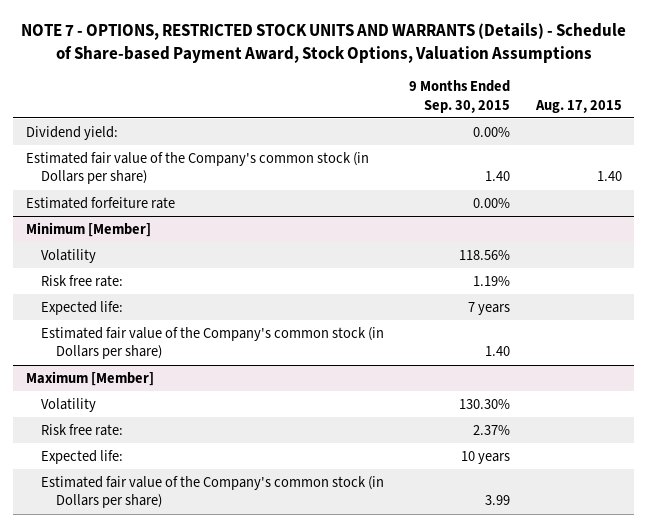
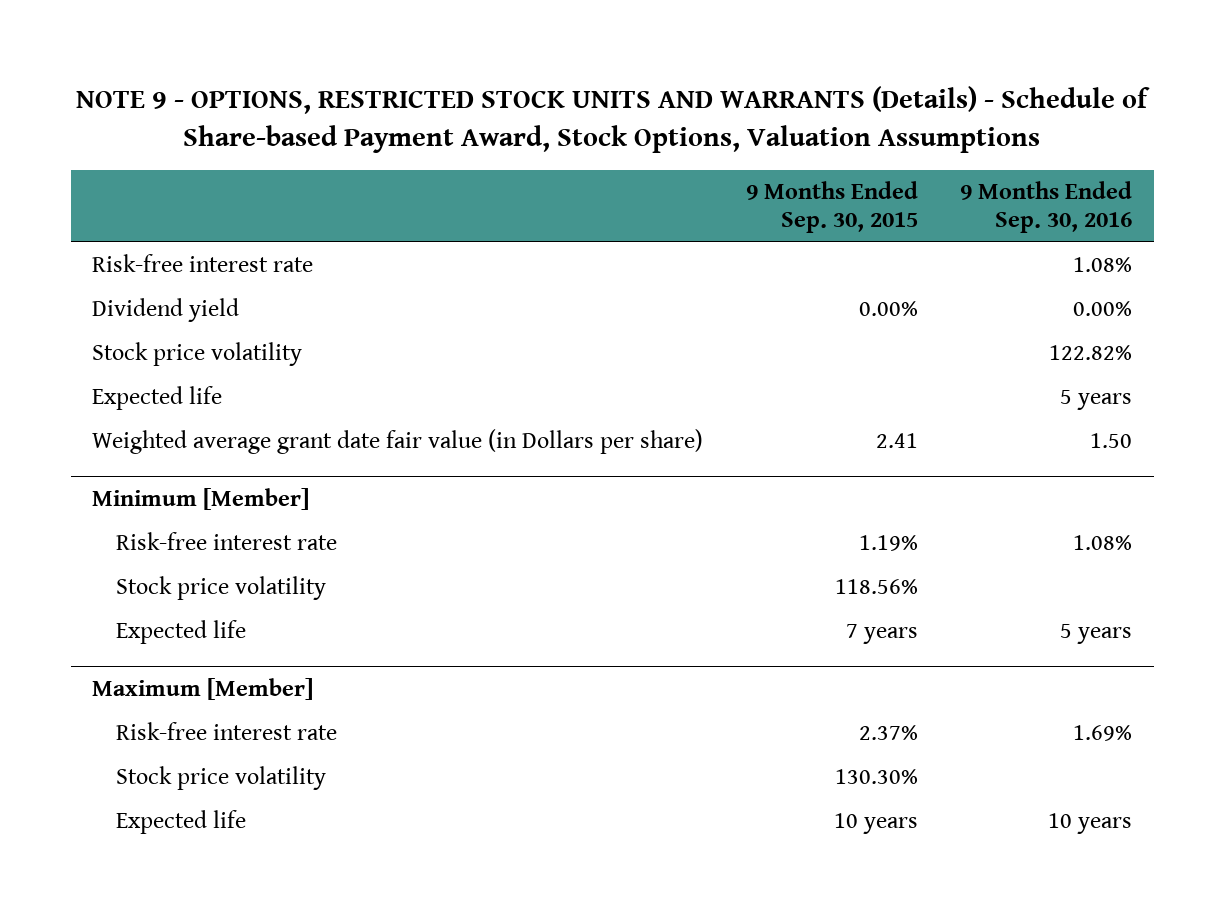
- NOTE 7 - OPTIONS, RESTRICTED STOCK UNITS AND WARRANTS (Details) - Schedule of Share-based Payment Award, Stock Options, Valuation Assumptions
+ NOTE 9 - OPTIONS, RESTRICTED STOCK UNITS AND WARRANTS (Details) - Schedule of Share-based Payment Award, Stock Options, Valuation Assumptions
- | 9 Months Ended Sep. 30, 2015 | Aug. 17, 2015
+ | 9 Months Ended Sep. 30, 2015 | 9 Months Ended Sep. 30, 2016
- Dividend yield: | 0.00% |
- Estimated fair value of the Company's common stock (in Dollars per share) | 1.40 | 1.40
- Estimated forfeiture rate | 0.00% |
+ Risk-free interest rate | | 1.08%
+ Dividend yield | 0.00% | 0.00%
+ Stock price volatility | | 122.82%
+ Expected life | | 5 years
+ Weighted average grant date fair value (in Dollars per share) | 2.41 | 1.50
@ Minimum [Member]
- Volatility | 118.56% |
- Risk free rate: | 1.19% |
- Expected life: | 7 years |
- Estimated fair value of the Company's common stock (in Dollars per share) | 1.40 |
+ Risk-free interest rate | 1.19% | 1.08%
+ Stock price volatility | 118.56% |
+ Expected life | 7 years | 5 years
@ Maximum [Member]
- Volatility | 130.30% |
- Risk free rate: | 2.37% |
- Expected life: | 10 years |
- Estimated fair value of the Company's common stock (in Dollars per share) | 3.99 |
+ Risk-free interest rate | 2.37% | 1.69%
+ Stock price volatility | 130.30% |
+ Expected life | 10 years | 10 years

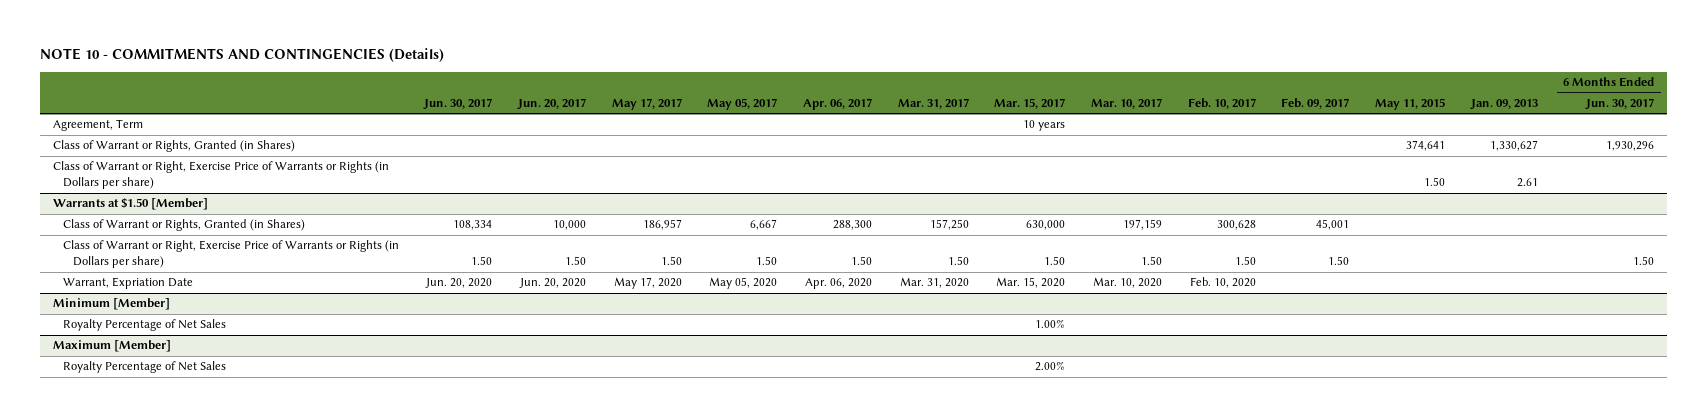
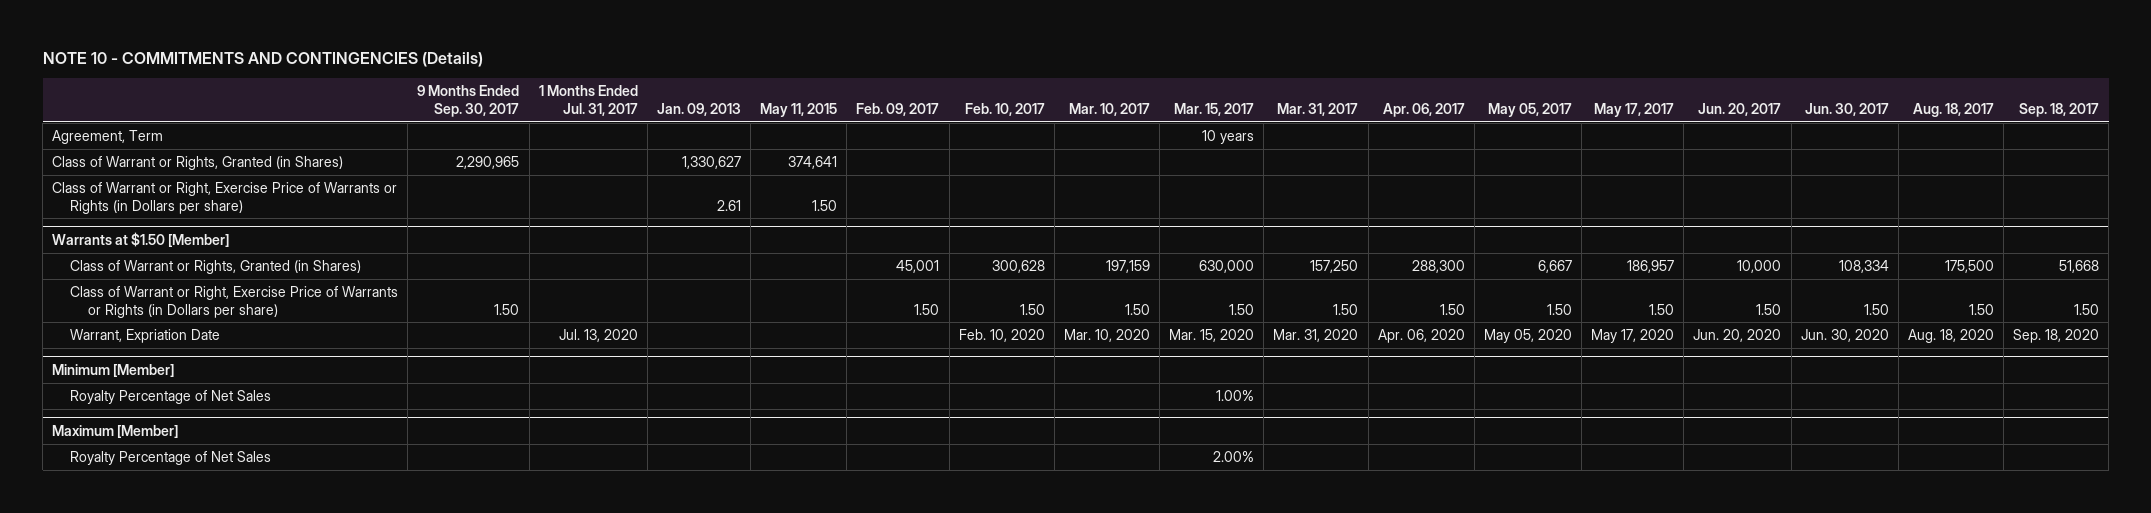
- | Jun. 30, 2017 | Jun. 20, 2017 | May 17, 2017 | May 05, 2017 | Apr. 06, 2017 | Mar. 31, 2017 | Mar. 15, 2017 | Mar. 10, 2017 | Feb. 10, 2017 | Feb. 09, 2017 | May 11, 2015 | Jan. 09, 2013 | 6 Months Ended Jun. 30, 2017
+ | 9 Months Ended Sep. 30, 2017 | 1 Months Ended Jul. 31, 2017 | Jan. 09, 2013 | May 11, 2015 | Feb. 09, 2017 | Feb. 10, 2017 | Mar. 10, 2017 | Mar. 15, 2017 | Mar. 31, 2017 | Apr. 06, 2017 | May 05, 2017 | May 17, 2017 | Jun. 20, 2017 | Jun. 30, 2017 | Aug. 18, 2017 | Sep. 18, 2017
@ Warrants at $1.50 [Member]
- Warrant, Expriation Date | Jun. 20, 2020 | Jun. 20, 2020 | May 17, 2020 | May 05, 2020 | Apr. 06, 2020 | Mar. 31, 2020 | Mar. 15, 2020 | Mar. 10, 2020 | Feb. 10, 2020 | | | |
+ Warrant, Expriation Date | | Jul. 13, 2020 | | | | Feb. 10, 2020 | Mar. 10, 2020 | Mar. 15, 2020 | Mar. 31, 2020 | Apr. 06, 2020 | May 05, 2020 | May 17, 2020 | Jun. 20, 2020 | Jun. 30, 2020 | Aug. 18, 2020 | Sep. 18, 2020

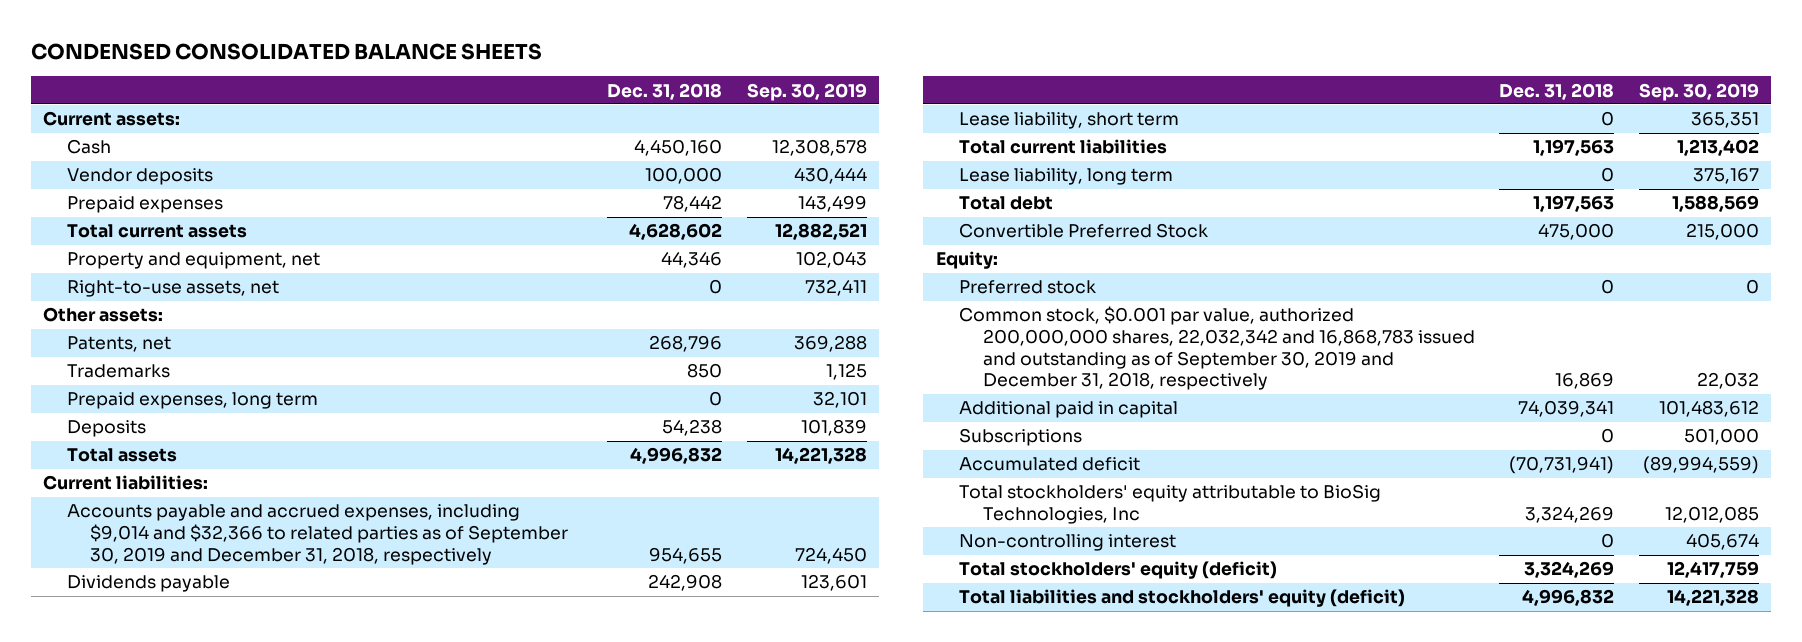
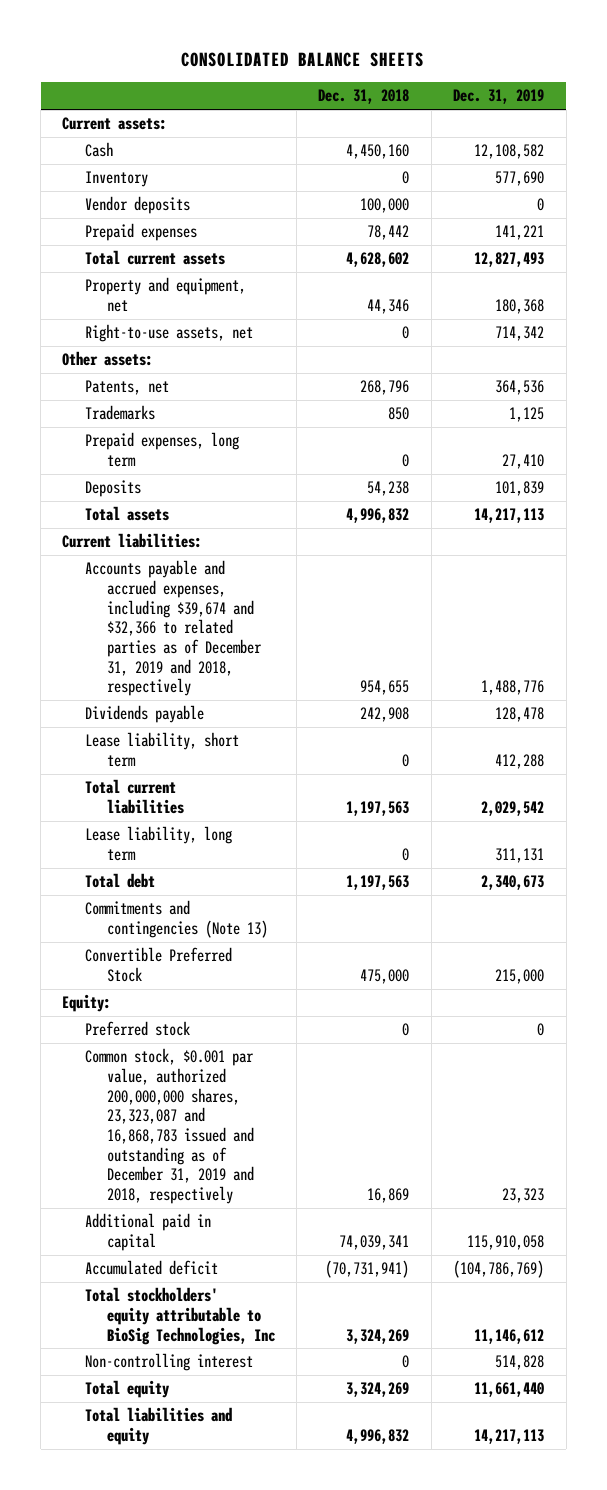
- CONDENSED CONSOLIDATED BALANCE SHEETS
+ CONSOLIDATED BALANCE SHEETS
- | Dec. 31, 2018 | Sep. 30, 2019
+ | Dec. 31, 2018 | Dec. 31, 2019
+ Inventory | 0 | 577,690
- Accounts payable and accrued expenses, including $9,014 and $32,366 to related parties as of September 30, 2019 and December 31, 2018, respectively | 954,655 | 724,450
+ Accounts payable and accrued expenses, including $39,674 and $32,366 to related parties as of December 31, 2019 and 2018, respectively | 954,655 | 1,488,776
+ Commitments and contingencies (Note 13)
- Common stock, $0.001 par value, authorized 200,000,000 shares, 22,032,342 and 16,868,783 issued and outstanding as of September 30, 2019 and December 31, 2018, respectively | 16,869 | 22,032
+ Common stock, $0.001 par value, authorized 200,000,000 shares, 23,323,087 and 16,868,783 issued and outstanding as of December 31, 2019 and 2018, respectively | 16,869 | 23,323
- Subscriptions | 0 | 501,000
- Total stockholders' equity (deficit) | 3,324,269 | 12,417,759
- Total liabilities and stockholders' equity (deficit) | 4,996,832 | 14,221,328
+ Total equity | 3,324,269 | 11,661,440
+ Total liabilities and equity | 4,996,832 | 14,217,113

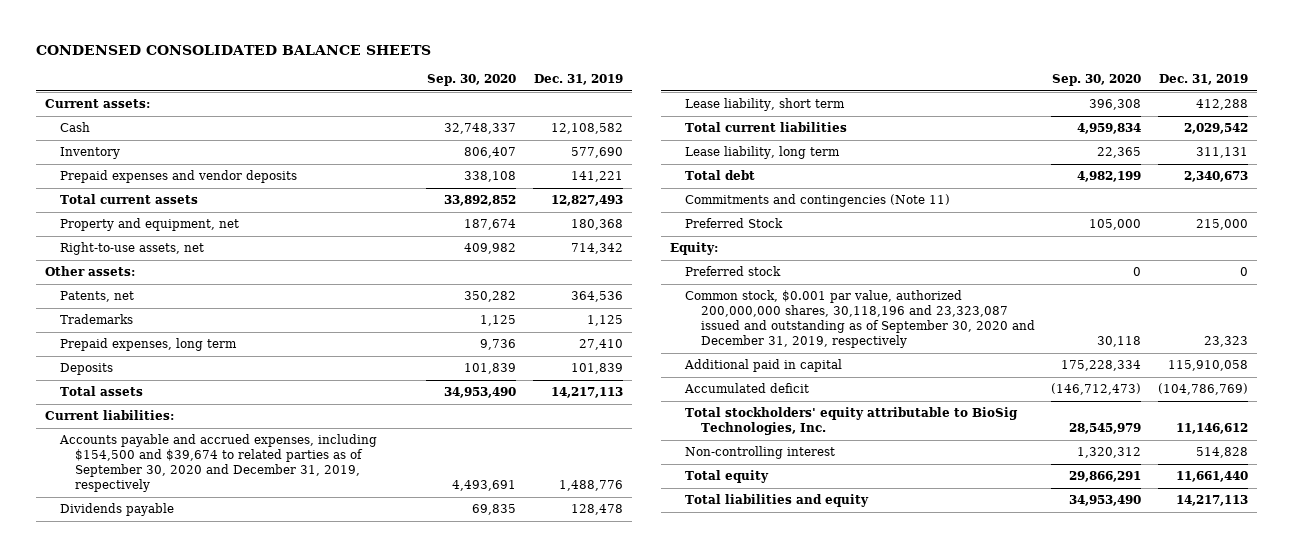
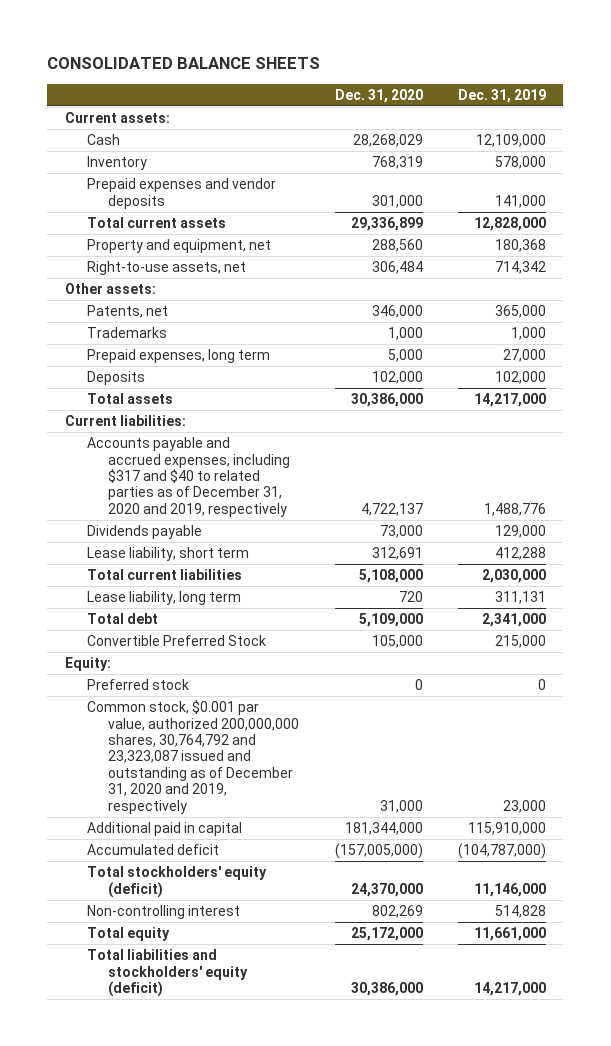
- CONDENSED CONSOLIDATED BALANCE SHEETS
+ CONSOLIDATED BALANCE SHEETS
- | Sep. 30, 2020 | Dec. 31, 2019
+ | Dec. 31, 2020 | Dec. 31, 2019
- Cash | 32,748,337 | 12,108,582
- Inventory | 806,407 | 577,690
- Prepaid expenses and vendor deposits | 338,108 | 141,221
- Total current assets | 33,892,852 | 12,827,493
+ Cash | 28,268,029 | 12,109,000
+ Inventory | 768,319 | 578,000
+ Prepaid expenses and vendor deposits | 301,000 | 141,000
+ Total current assets | 29,336,899 | 12,828,000
- Patents, net | 350,282 | 364,536
- Trademarks | 1,125 | 1,125
- Prepaid expenses, long term | 9,736 | 27,410
- Deposits | 101,839 | 101,839
- Total assets | 34,953,490 | 14,217,113
+ Patents, net | 346,000 | 365,000
+ Trademarks | 1,000 | 1,000
+ Prepaid expenses, long term | 5,000 | 27,000
+ Deposits | 102,000 | 102,000
+ Total assets | 30,386,000 | 14,217,000
- Accounts payable and accrued expenses, including $154,500 and $39,674 to related parties as of September 30, 2020 and December 31, 2019, respectively | 4,493,691 | 1,488,776
- Dividends payable | 69,835 | 128,478
+ Accounts payable and accrued expenses, including $317 and $40 to related parties as of December 31, 2020 and 2019, respectively | 4,722,137 | 1,488,776
+ Dividends payable | 73,000 | 129,000
- Total current liabilities | 4,959,834 | 2,029,542
+ Total current liabilities | 5,108,000 | 2,030,000
- Total debt | 4,982,199 | 2,340,673
- Commitments and contingencies (Note 11)
- Preferred Stock | 105,000 | 215,000
+ Total debt | 5,109,000 | 2,341,000
+ Convertible Preferred Stock | 105,000 | 215,000
- Common stock, $0.001 par value, authorized 200,000,000 shares, 30,118,196 and 23,323,087 issued and outstanding as of September 30, 2020 and December 31, 2019, respectively | 30,118 | 23,323
- Additional paid in capital | 175,228,334 | 115,910,058
- Accumulated deficit | (146,712,473) | (104,786,769)
- Total stockholders' equity attributable to BioSig Technologies, Inc. | 28,545,979 | 11,146,612
+ Common stock, $0.001 par value, authorized 200,000,000 shares, 30,764,792 and 23,323,087 issued and outstanding as of December 31, 2020 and 2019, respectively | 31,000 | 23,000
+ Additional paid in capital | 181,344,000 | 115,910,000
+ Accumulated deficit | (157,005,000) | (104,787,000)
+ Total stockholders' equity (deficit) | 24,370,000 | 11,146,000
- Total equity | 29,866,291 | 11,661,440
- Total liabilities and equity | 34,953,490 | 14,217,113
+ Total equity | 25,172,000 | 11,661,000
+ Total liabilities and stockholders' equity (deficit) | 30,386,000 | 14,217,000

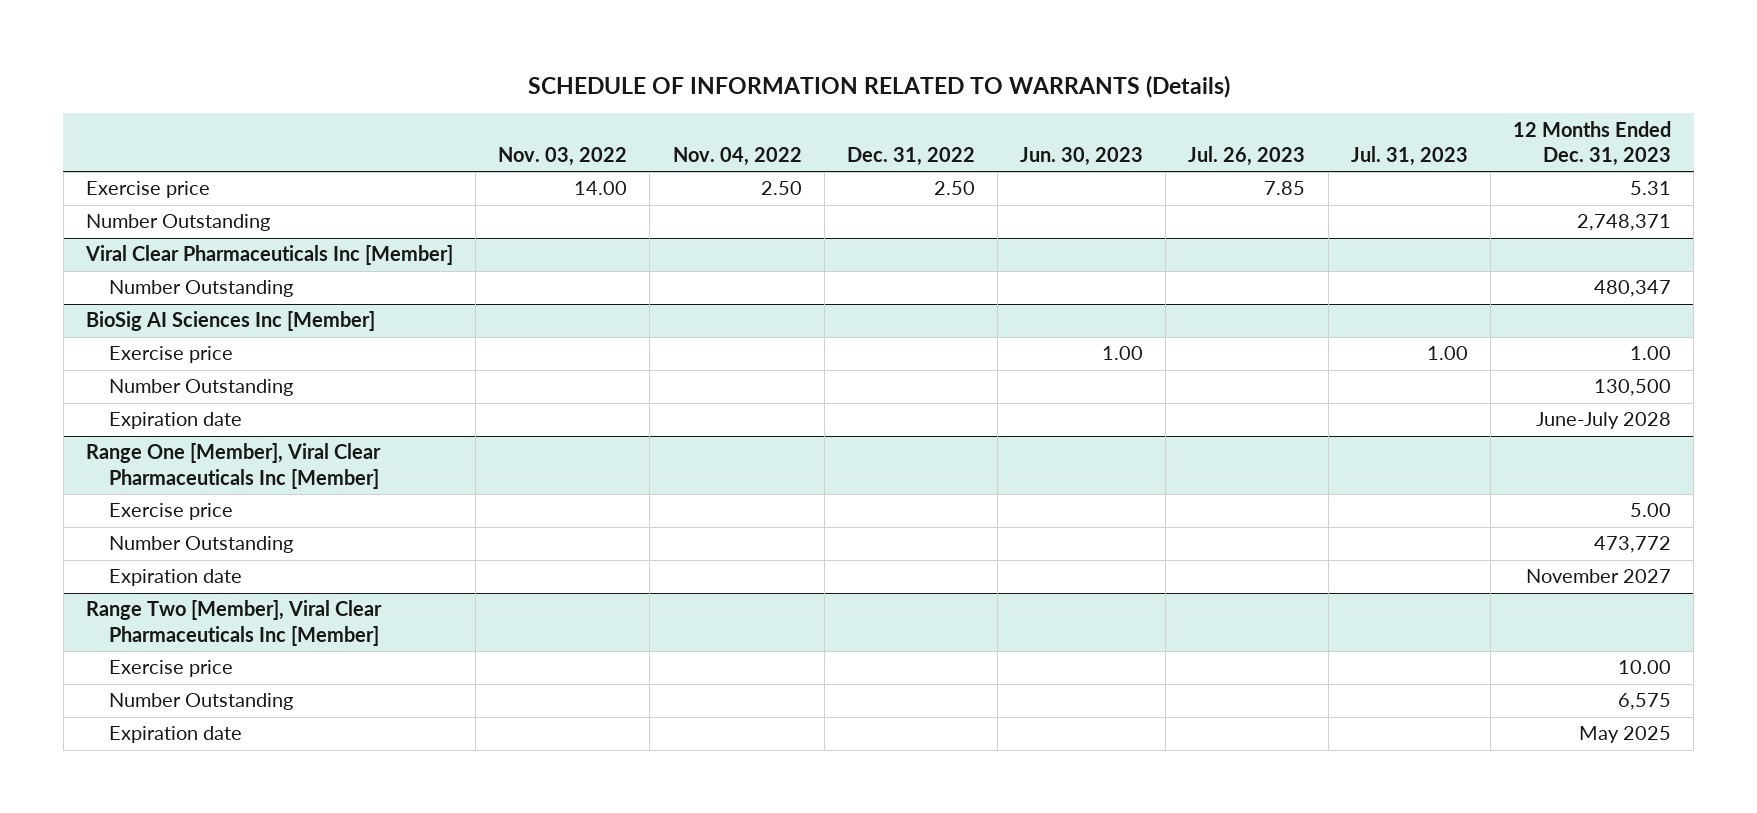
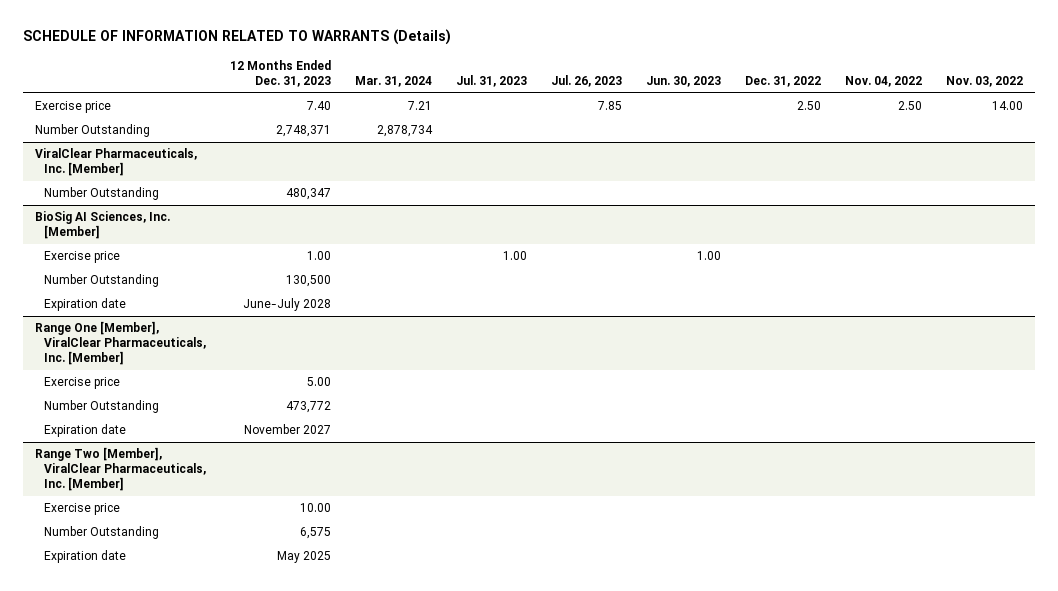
- | Nov. 03, 2022 | Nov. 04, 2022 | Dec. 31, 2022 | Jun. 30, 2023 | Jul. 26, 2023 | Jul. 31, 2023 | 12 Months Ended Dec. 31, 2023
+ | 12 Months Ended Dec. 31, 2023 | Mar. 31, 2024 | Jul. 31, 2023 | Jul. 26, 2023 | Jun. 30, 2023 | Dec. 31, 2022 | Nov. 04, 2022 | Nov. 03, 2022
- Exercise price | 14.00 | 2.50 | 2.50 | | 7.85 | | 5.31
+ Exercise price | 7.40 | 7.21 | | 7.85 | | 2.50 | 2.50 | 14.00
- Viral Clear Pharmaceuticals Inc [Member]
+ ViralClear Pharmaceuticals, Inc. [Member]
- BioSig AI Sciences Inc [Member]
+ BioSig AI Sciences, Inc. [Member]
- Range One [Member], Viral Clear Pharmaceuticals Inc [Member]
+ Range One [Member], ViralClear Pharmaceuticals, Inc. [Member]
- Range Two [Member], Viral Clear Pharmaceuticals Inc [Member]
+ Range Two [Member], ViralClear Pharmaceuticals, Inc. [Member]

